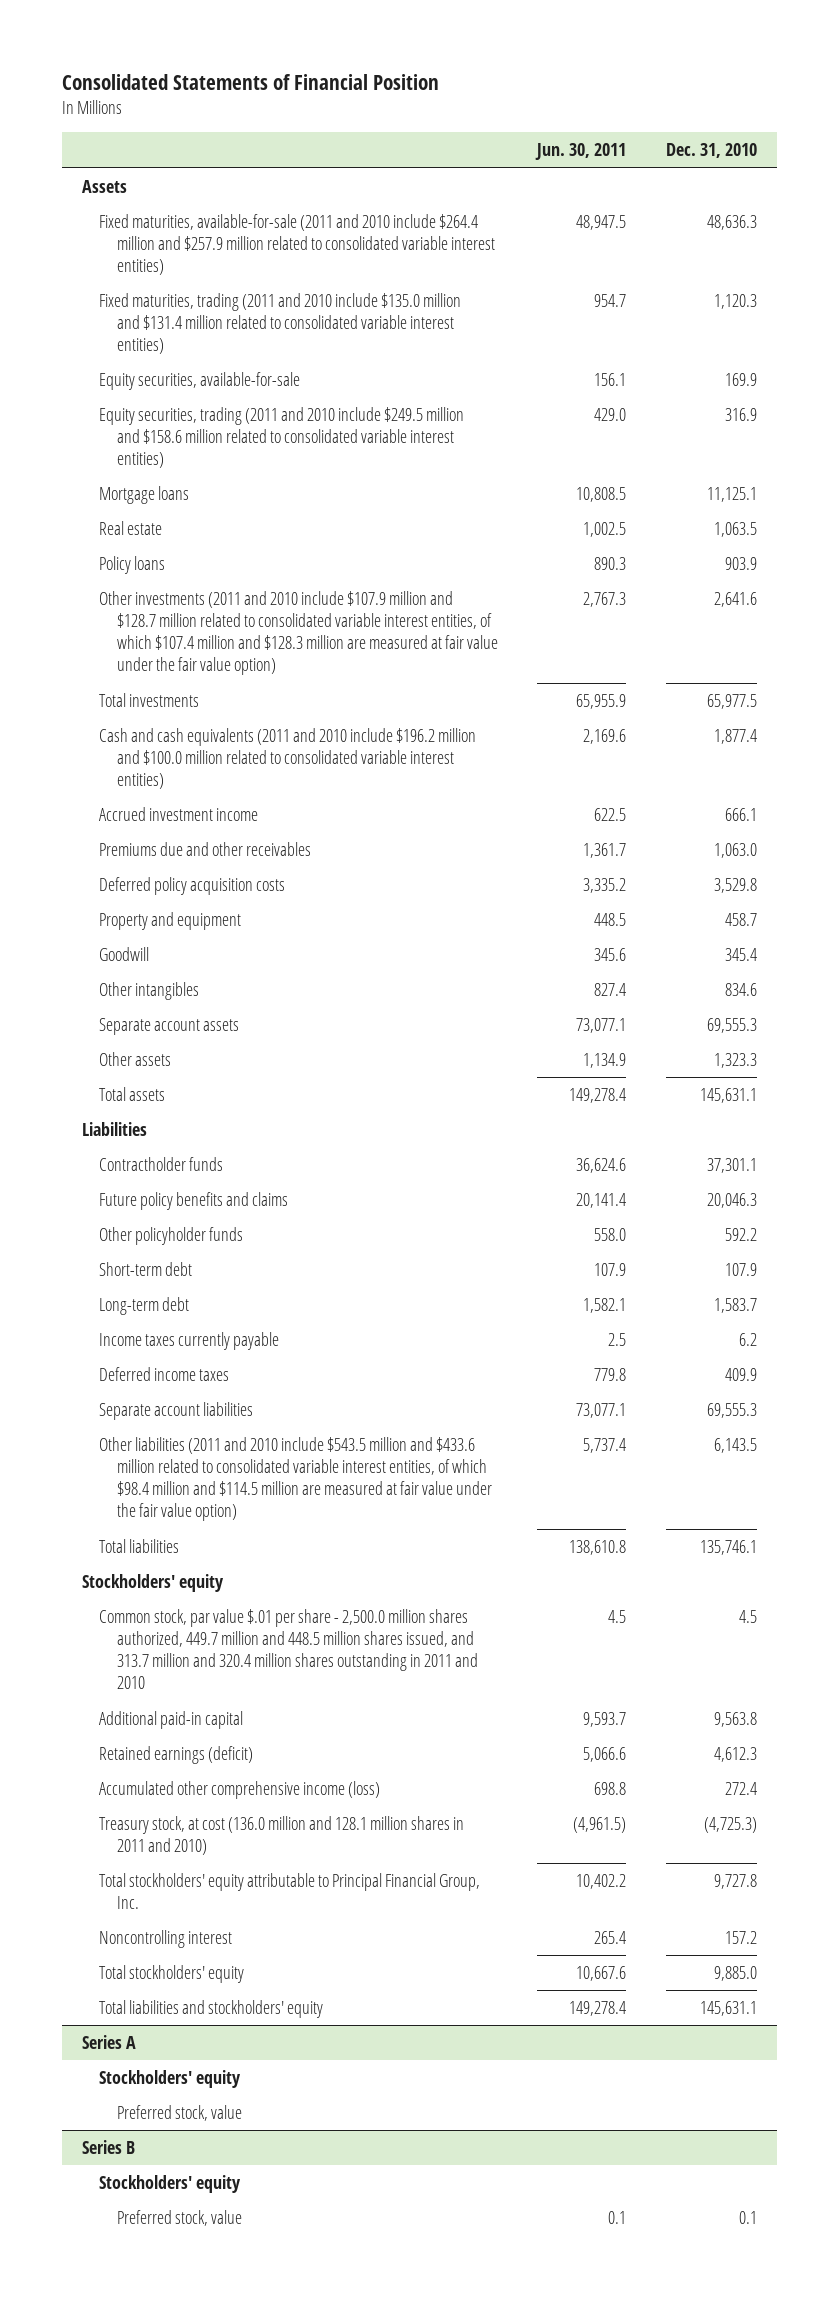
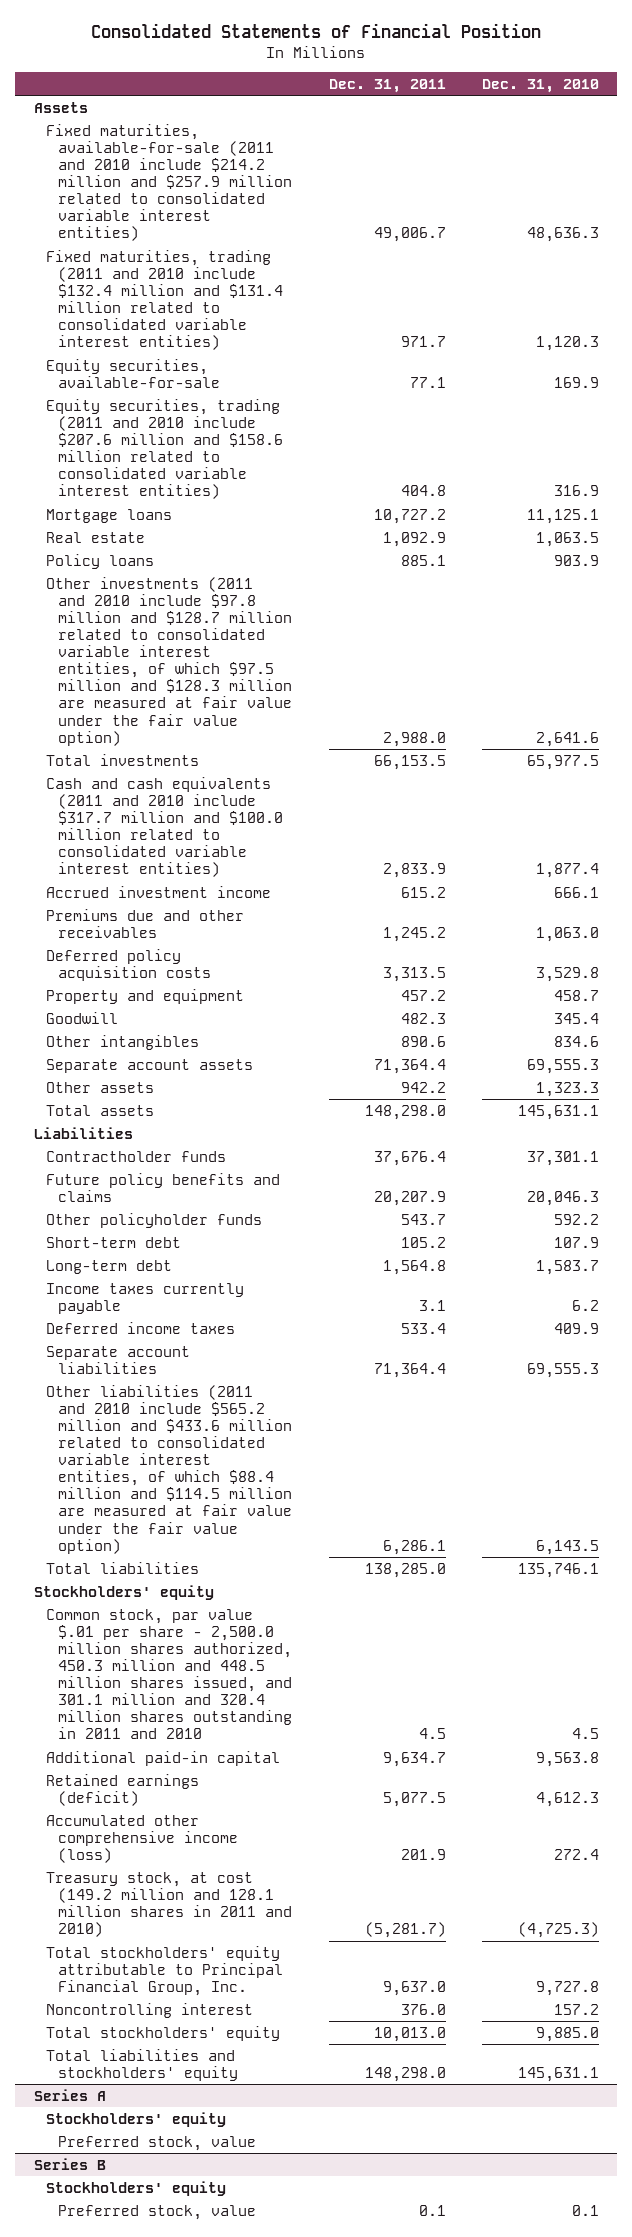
- | Jun. 30, 2011 | Dec. 31, 2010
+ | Dec. 31, 2011 | Dec. 31, 2010
- Fixed maturities, available-for-sale (2011 and 2010 include $264.4 million and $257.9 million related to consolidated variable interest entities) | 48,947.5 | 48,636.3
- Fixed maturities, trading (2011 and 2010 include $135.0 million and $131.4 million related to consolidated variable interest entities) | 954.7 | 1,120.3
+ Fixed maturities, available-for-sale (2011 and 2010 include $214.2 million and $257.9 million related to consolidated variable interest entities) | 49,006.7 | 48,636.3
+ Fixed maturities, trading (2011 and 2010 include $132.4 million and $131.4 million related to consolidated variable interest entities) | 971.7 | 1,120.3
- Equity securities, trading (2011 and 2010 include $249.5 million and $158.6 million related to consolidated variable interest entities) | 429.0 | 316.9
+ Equity securities, trading (2011 and 2010 include $207.6 million and $158.6 million related to consolidated variable interest entities) | 404.8 | 316.9
- Other investments (2011 and 2010 include $107.9 million and $128.7 million related to consolidated variable interest entities, of which $107.4 million and $128.3 million are measured at fair value under the fair value option) | 2,767.3 | 2,641.6
+ Other investments (2011 and 2010 include $97.8 million and $128.7 million related to consolidated variable interest entities, of which $97.5 million and $128.3 million are measured at fair value under the fair value option) | 2,988.0 | 2,641.6
- Cash and cash equivalents (2011 and 2010 include $196.2 million and $100.0 million related to consolidated variable interest entities) | 2,169.6 | 1,877.4
+ Cash and cash equivalents (2011 and 2010 include $317.7 million and $100.0 million related to consolidated variable interest entities) | 2,833.9 | 1,877.4
- Other liabilities (2011 and 2010 include $543.5 million and $433.6 million related to consolidated variable interest entities, of which $98.4 million and $114.5 million are measured at fair value under the fair value option) | 5,737.4 | 6,143.5
+ Other liabilities (2011 and 2010 include $565.2 million and $433.6 million related to consolidated variable interest entities, of which $88.4 million and $114.5 million are measured at fair value under the fair value option) | 6,286.1 | 6,143.5
- Common stock, par value $.01 per share - 2,500.0 million shares authorized, 449.7 million and 448.5 million shares issued, and 313.7 million and 320.4 million shares outstanding in 2011 and 2010 | 4.5 | 4.5
+ Common stock, par value $.01 per share - 2,500.0 million shares authorized, 450.3 million and 448.5 million shares issued, and 301.1 million and 320.4 million shares outstanding in 2011 and 2010 | 4.5 | 4.5
- Treasury stock, at cost (136.0 million and 128.1 million shares in 2011 and 2010) | (4,961.5) | (4,725.3)
+ Treasury stock, at cost (149.2 million and 128.1 million shares in 2011 and 2010) | (5,281.7) | (4,725.3)

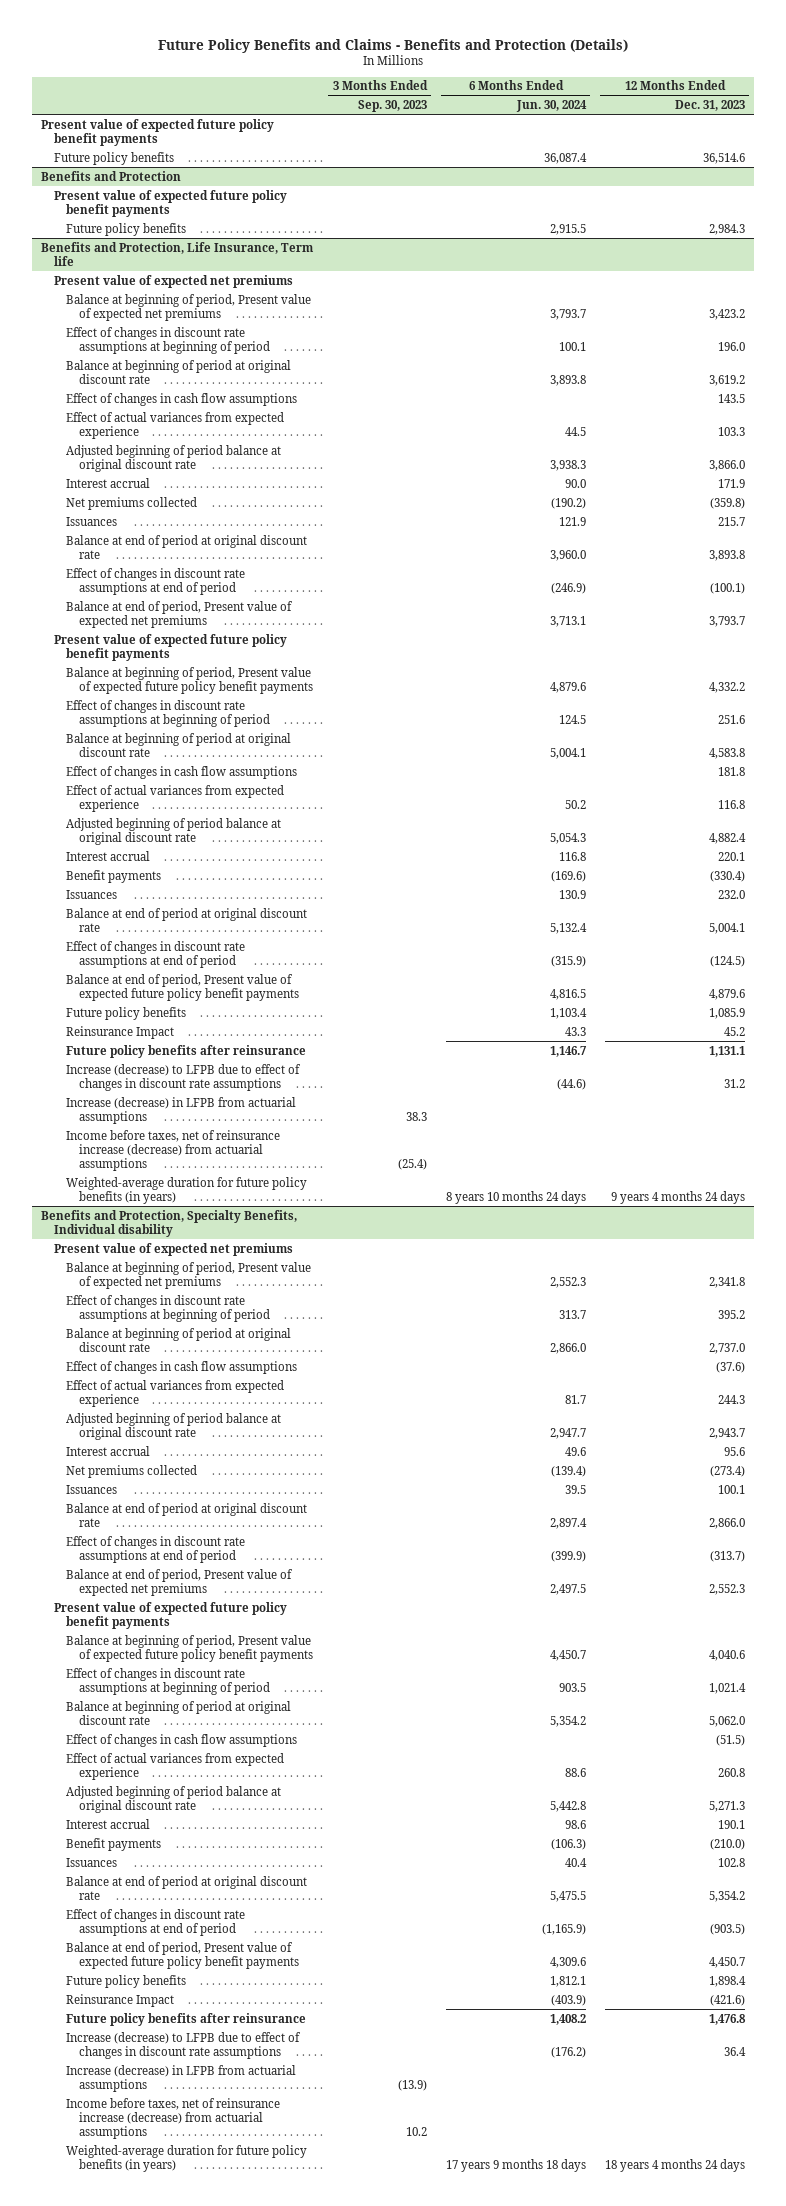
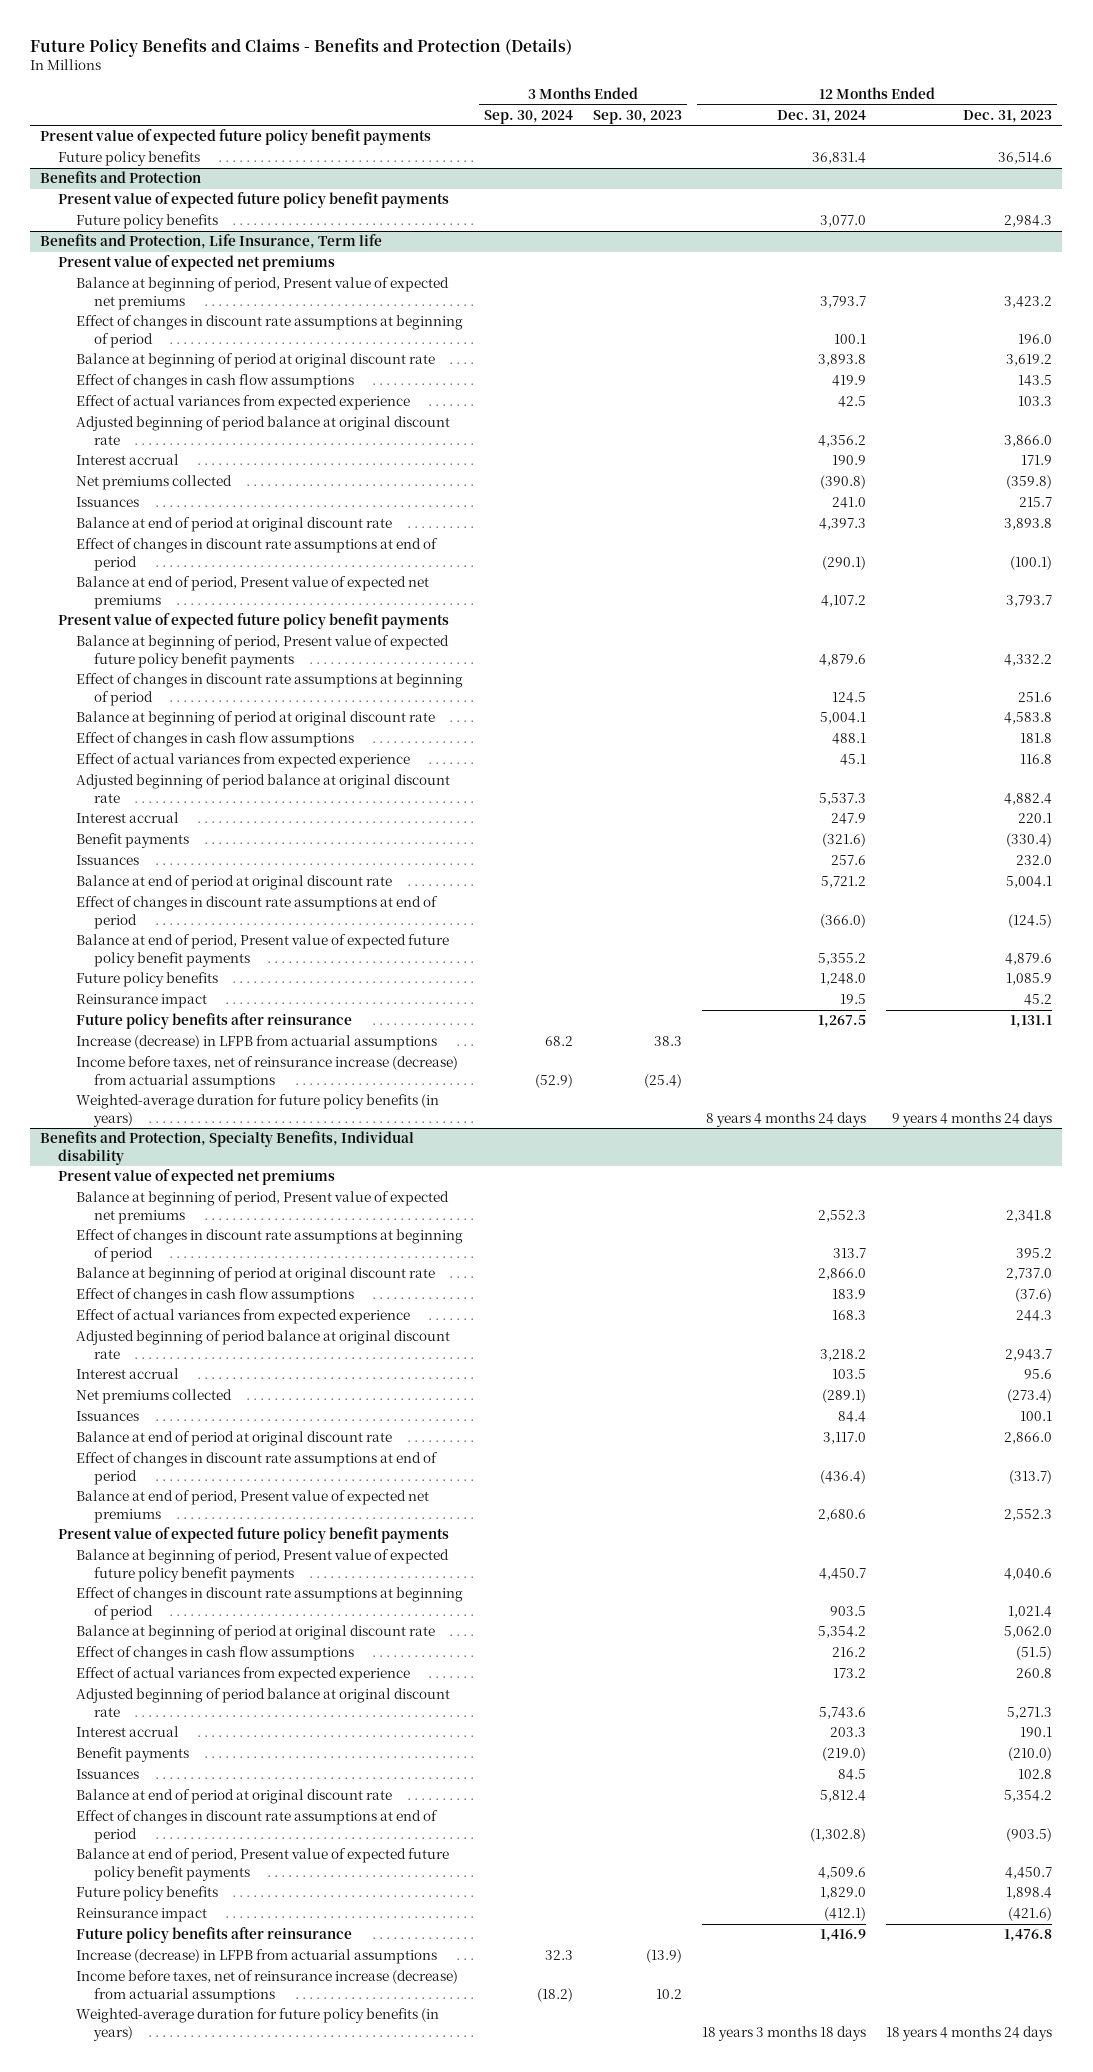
- | 3 Months Ended Sep. 30, 2023 | 6 Months Ended Jun. 30, 2024 | 12 Months Ended Dec. 31, 2023
+ | 3 Months Ended Sep. 30, 2024 | 3 Months Ended Sep. 30, 2023 | 12 Months Ended Dec. 31, 2024 | 12 Months Ended Dec. 31, 2023
@ Benefits and Protection, Life Insurance, Term life
- Reinsurance Impact | | 43.3 | 45.2
+ Reinsurance impact | | | 19.5 | 45.2
- Increase (decrease) to LFPB due to effect of changes in discount rate assumptions | | (44.6) | 31.2
@ Benefits and Protection, Specialty Benefits, Individual disability
- Reinsurance Impact | | (403.9) | (421.6)
+ Reinsurance impact | | | (412.1) | (421.6)
- Increase (decrease) to LFPB due to effect of changes in discount rate assumptions | | (176.2) | 36.4

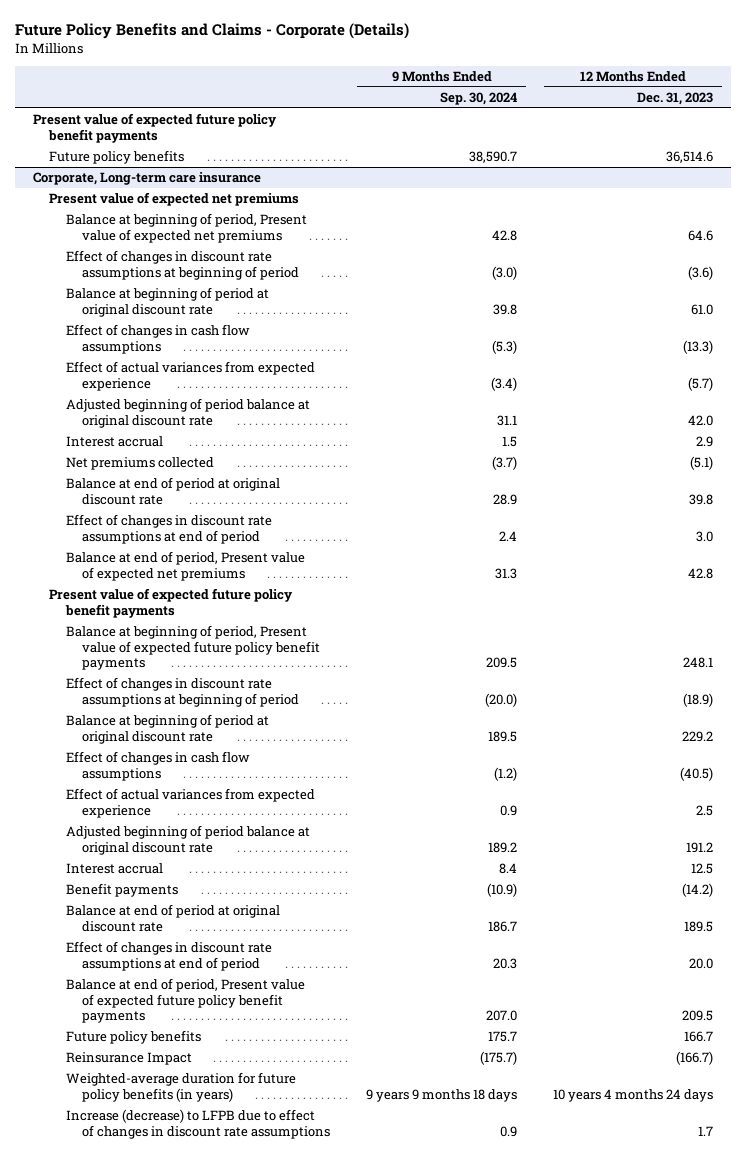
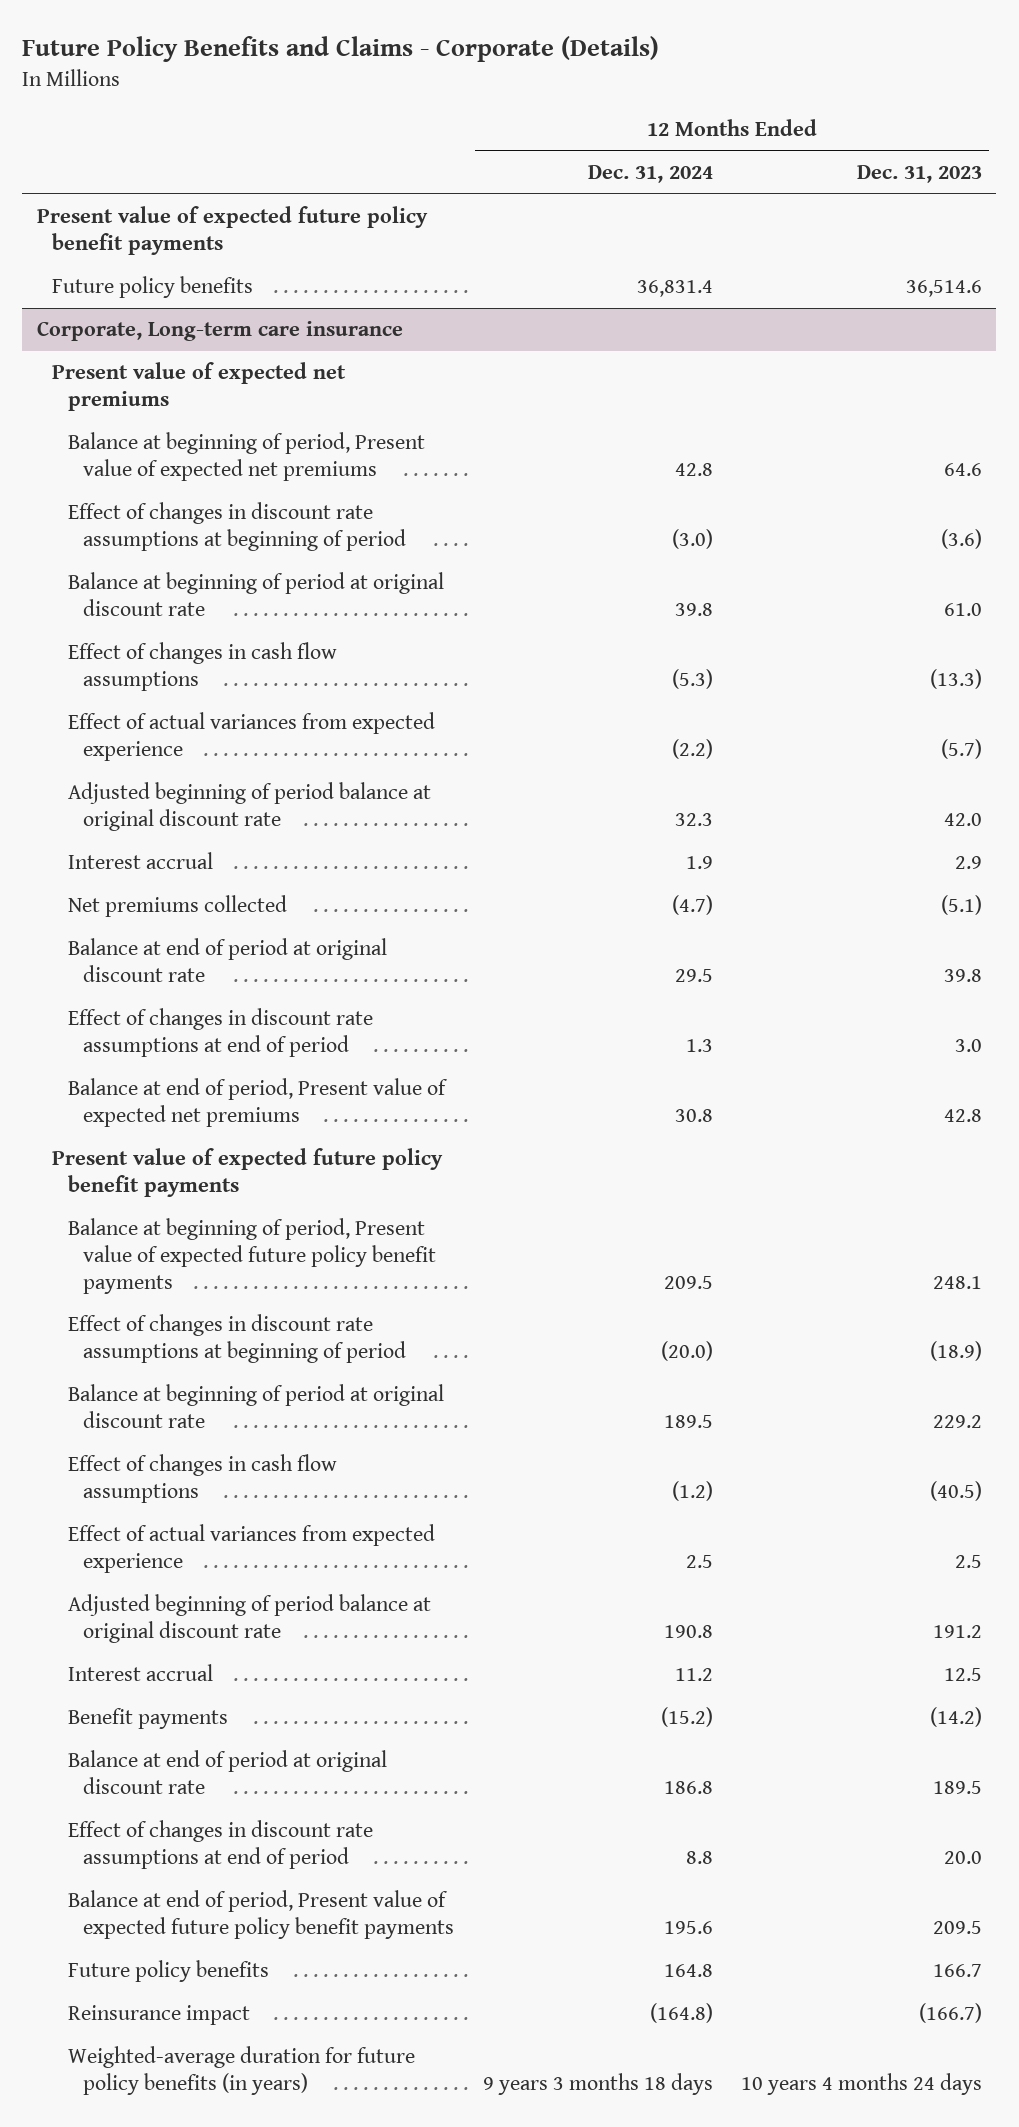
- | 9 Months Ended Sep. 30, 2024 | 12 Months Ended Dec. 31, 2023
+ | 12 Months Ended Dec. 31, 2024 | 12 Months Ended Dec. 31, 2023
@ Corporate, Long-term care insurance
- Reinsurance Impact | (175.7) | (166.7)
+ Reinsurance impact | (164.8) | (166.7)
- Increase (decrease) to LFPB due to effect of changes in discount rate assumptions | 0.9 | 1.7

